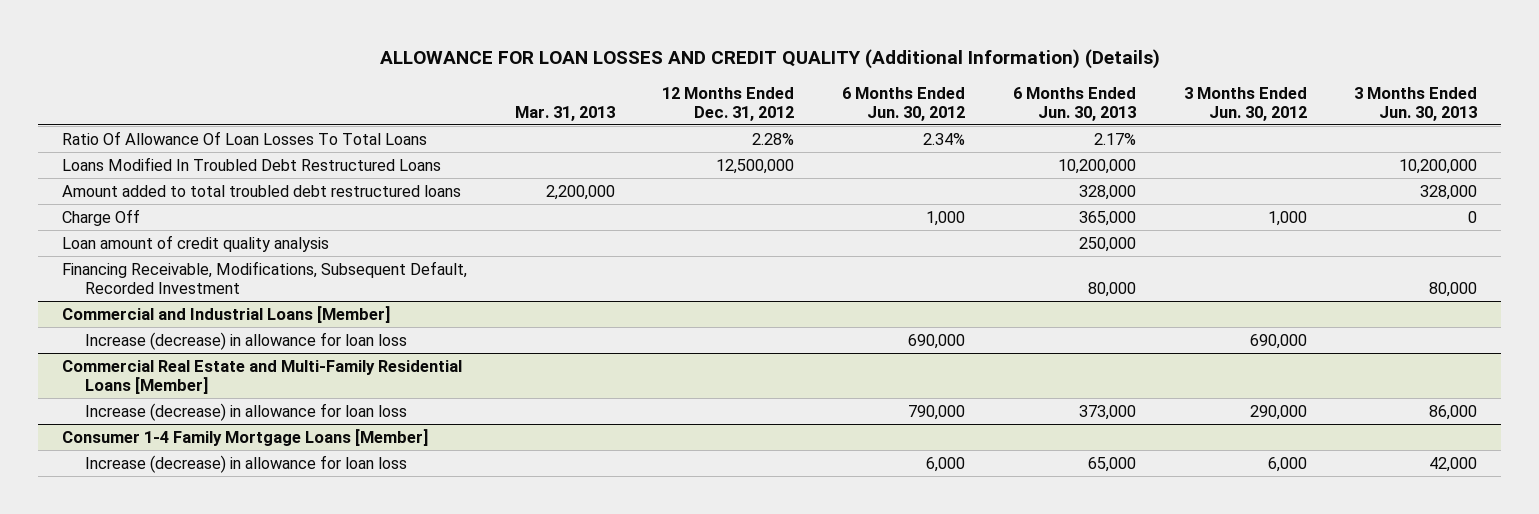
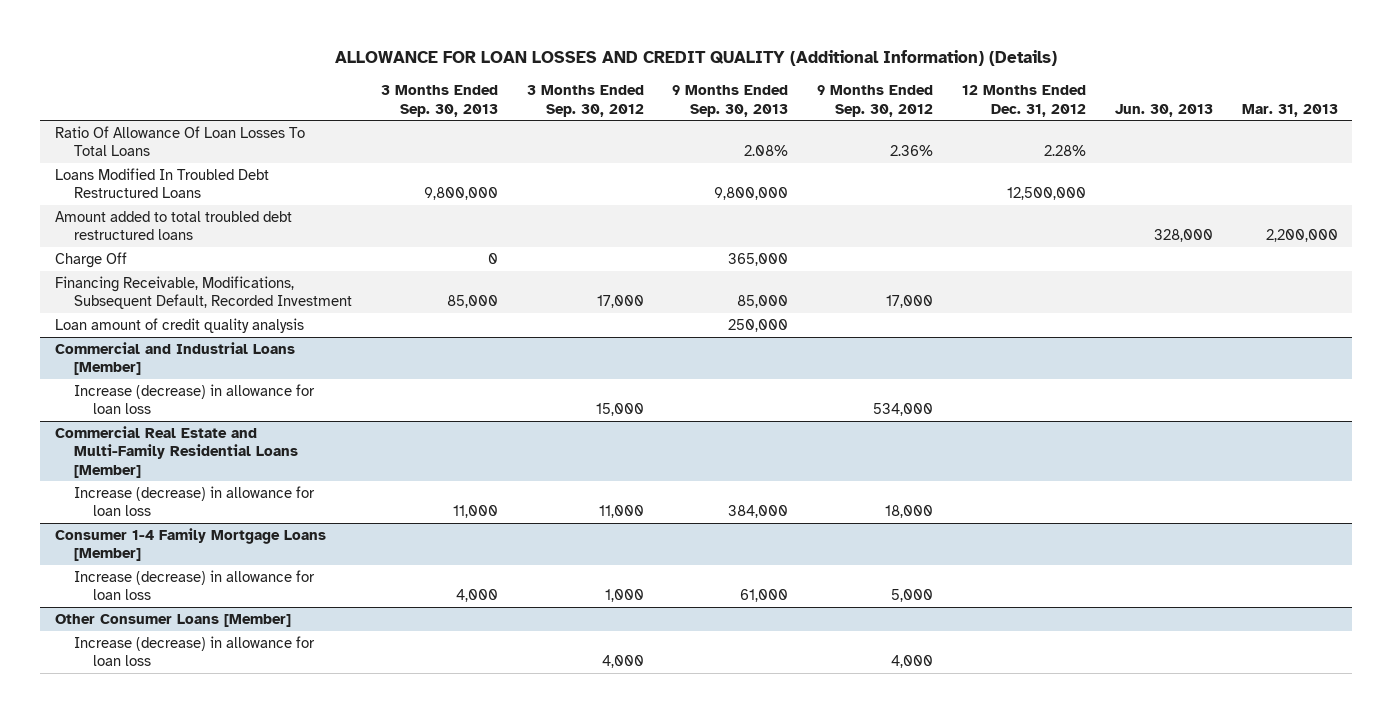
- | Mar. 31, 2013 | 12 Months Ended Dec. 31, 2012 | 6 Months Ended Jun. 30, 2012 | 6 Months Ended Jun. 30, 2013 | 3 Months Ended Jun. 30, 2012 | 3 Months Ended Jun. 30, 2013
+ | 3 Months Ended Sep. 30, 2013 | 3 Months Ended Sep. 30, 2012 | 9 Months Ended Sep. 30, 2013 | 9 Months Ended Sep. 30, 2012 | 12 Months Ended Dec. 31, 2012 | Jun. 30, 2013 | Mar. 31, 2013
moved down: Loan amount of credit quality analysis | | | 250,000 | | | |
+ Other Consumer Loans [Member]
+ Increase (decrease) in allowance for loan loss | | 4,000 | | 4,000 | | |

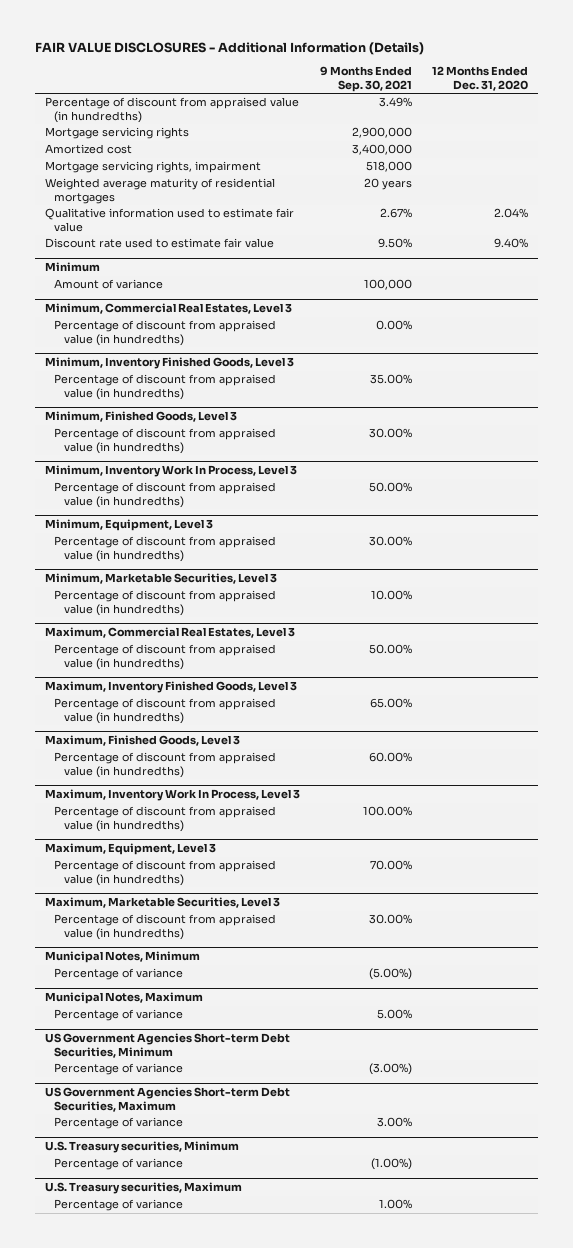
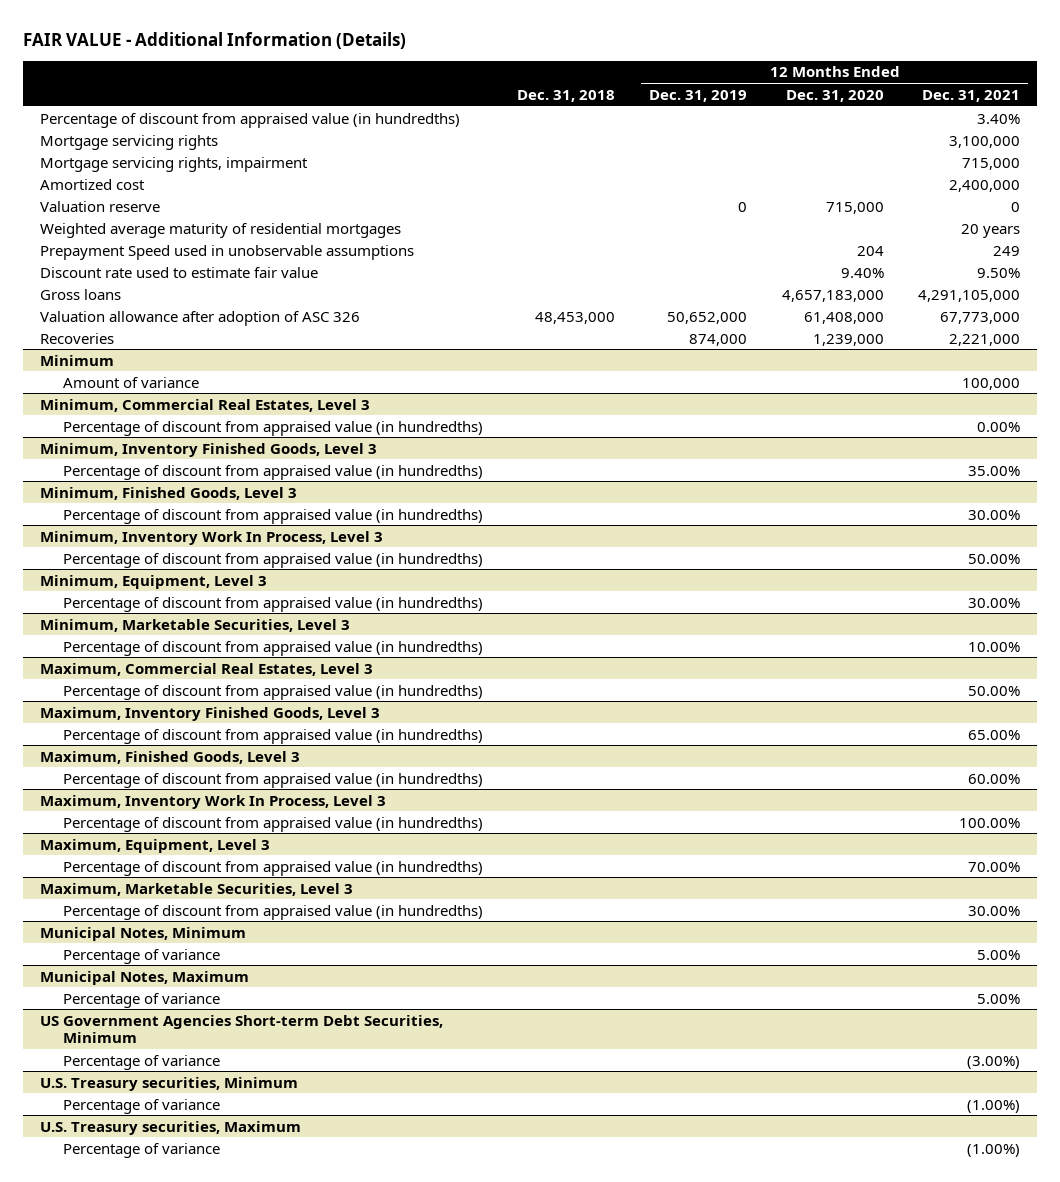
- FAIR VALUE DISCLOSURES - Additional Information (Details)
+ FAIR VALUE - Additional Information (Details)
- | 9 Months Ended Sep. 30, 2021 | 12 Months Ended Dec. 31, 2020
+ | Dec. 31, 2018 | 12 Months Ended Dec. 31, 2019 | 12 Months Ended Dec. 31, 2020 | 12 Months Ended Dec. 31, 2021
moved down: Amortized cost | | | | 2,400,000
+ Valuation reserve | | 0 | 715,000 | 0
- Qualitative information used to estimate fair value | 2.67% | 2.04%
+ Prepayment Speed used in unobservable assumptions | | | 204 | 249
+ Gross loans | | | 4,657,183,000 | 4,291,105,000
+ Valuation allowance after adoption of ASC 326 | 48,453,000 | 50,652,000 | 61,408,000 | 67,773,000
+ Recoveries | | 874,000 | 1,239,000 | 2,221,000
- US Government Agencies Short-term Debt Securities, Maximum
- Percentage of variance | 3.00% |

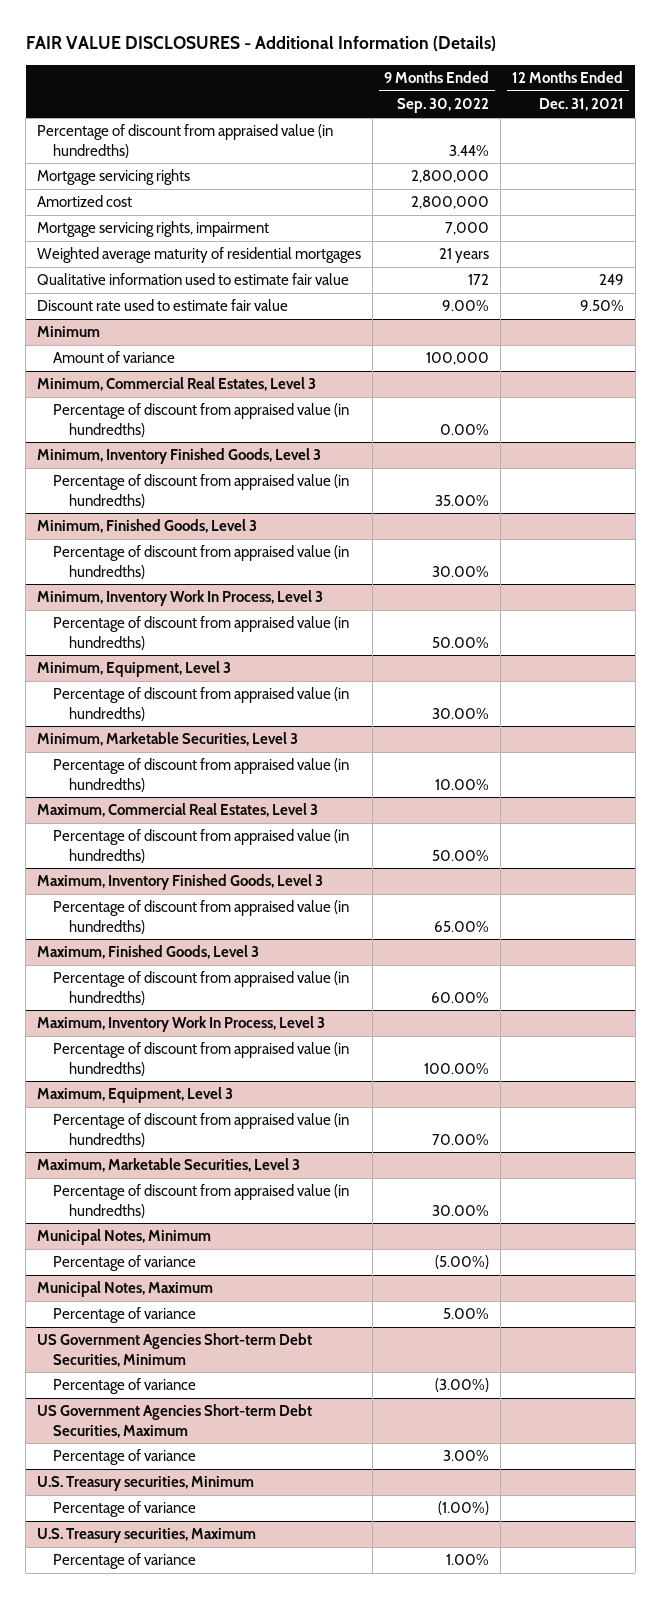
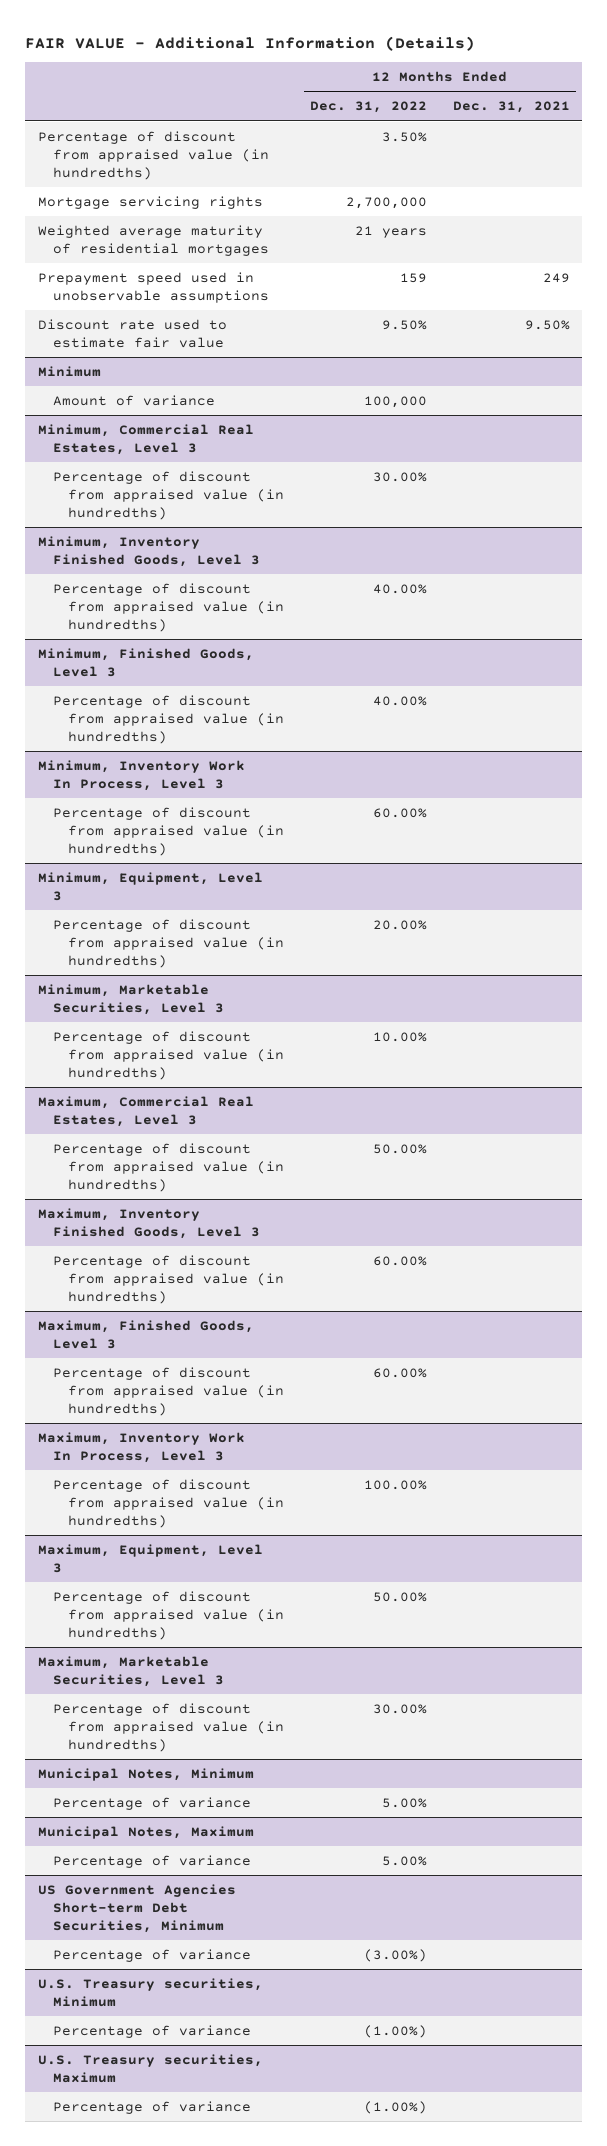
- FAIR VALUE DISCLOSURES - Additional Information (Details)
+ FAIR VALUE - Additional Information (Details)
- | 9 Months Ended Sep. 30, 2022 | 12 Months Ended Dec. 31, 2021
+ | 12 Months Ended Dec. 31, 2022 | 12 Months Ended Dec. 31, 2021
- Amortized cost | 2,800,000 |
- Mortgage servicing rights, impairment | 7,000 |
- Qualitative information used to estimate fair value | 172 | 249
+ Prepayment speed used in unobservable assumptions | 159 | 249
- US Government Agencies Short-term Debt Securities, Maximum
- Percentage of variance | 3.00% |

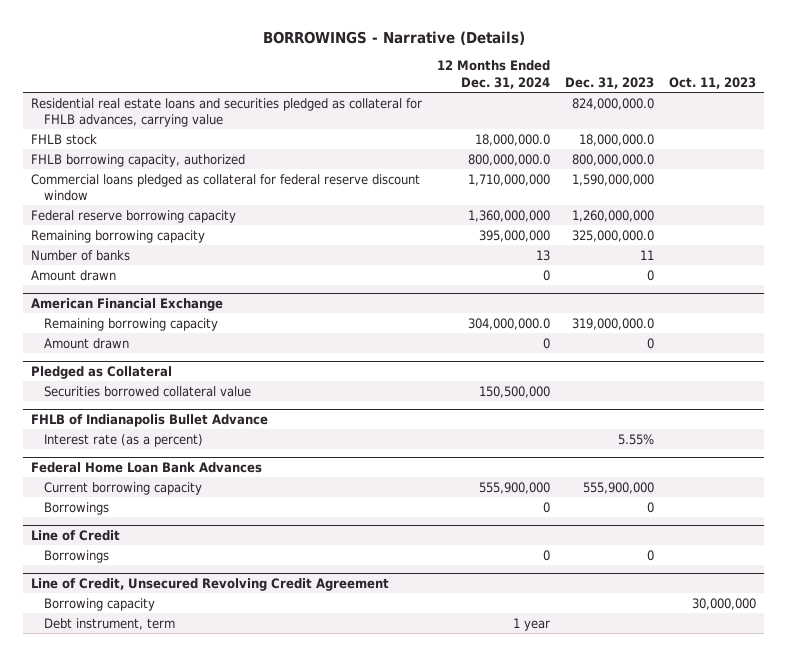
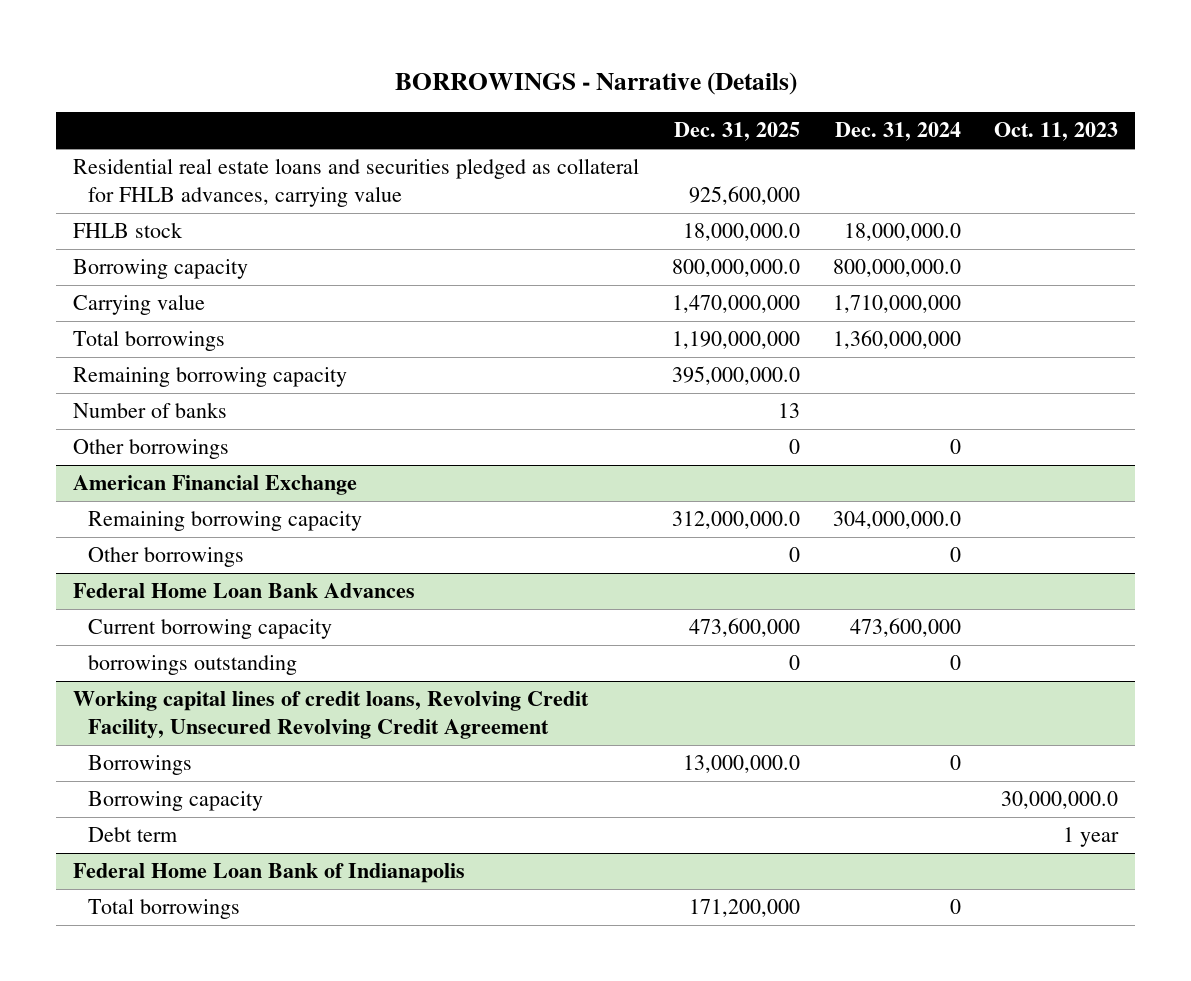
- | 12 Months Ended Dec. 31, 2024 | Dec. 31, 2023 | Oct. 11, 2023
+ | Dec. 31, 2025 | Dec. 31, 2024 | Oct. 11, 2023
- FHLB borrowing capacity, authorized | 800,000,000.0 | 800,000,000.0 |
- Commercial loans pledged as collateral for federal reserve discount window | 1,710,000,000 | 1,590,000,000 |
- Federal reserve borrowing capacity | 1,360,000,000 | 1,260,000,000 |
+ Borrowing capacity | 800,000,000.0 | 800,000,000.0 |
+ Carrying value | 1,470,000,000 | 1,710,000,000 |
+ Total borrowings | 1,190,000,000 | 1,360,000,000 |
- Amount drawn | 0 | 0 |
+ Other borrowings | 0 | 0 |
@ American Financial Exchange
- Amount drawn | 0 | 0 |
- Pledged as Collateral
- Securities borrowed collateral value | 150,500,000 | |
- FHLB of Indianapolis Bullet Advance
- Interest rate (as a percent) | | 5.55% |
@ American Financial Exchange
+ Other borrowings | 0 | 0 |
@ Federal Home Loan Bank Advances
- Borrowings | 0 | 0 |
- Line of Credit
- Borrowings | 0 | 0 |
- Line of Credit, Unsecured Revolving Credit Agreement
- Borrowing capacity | | | 30,000,000
- Debt instrument, term | 1 year | |
@ Federal Home Loan Bank Advances
+ borrowings outstanding | 0 | 0 |
+ Working capital lines of credit loans, Revolving Credit Facility, Unsecured Revolving Credit Agreement
+ Borrowings | 13,000,000.0 | 0 |
+ Borrowing capacity | | | 30,000,000.0
+ Debt term | | | 1 year
+ Federal Home Loan Bank of Indianapolis
+ Total borrowings | 171,200,000 | 0 |

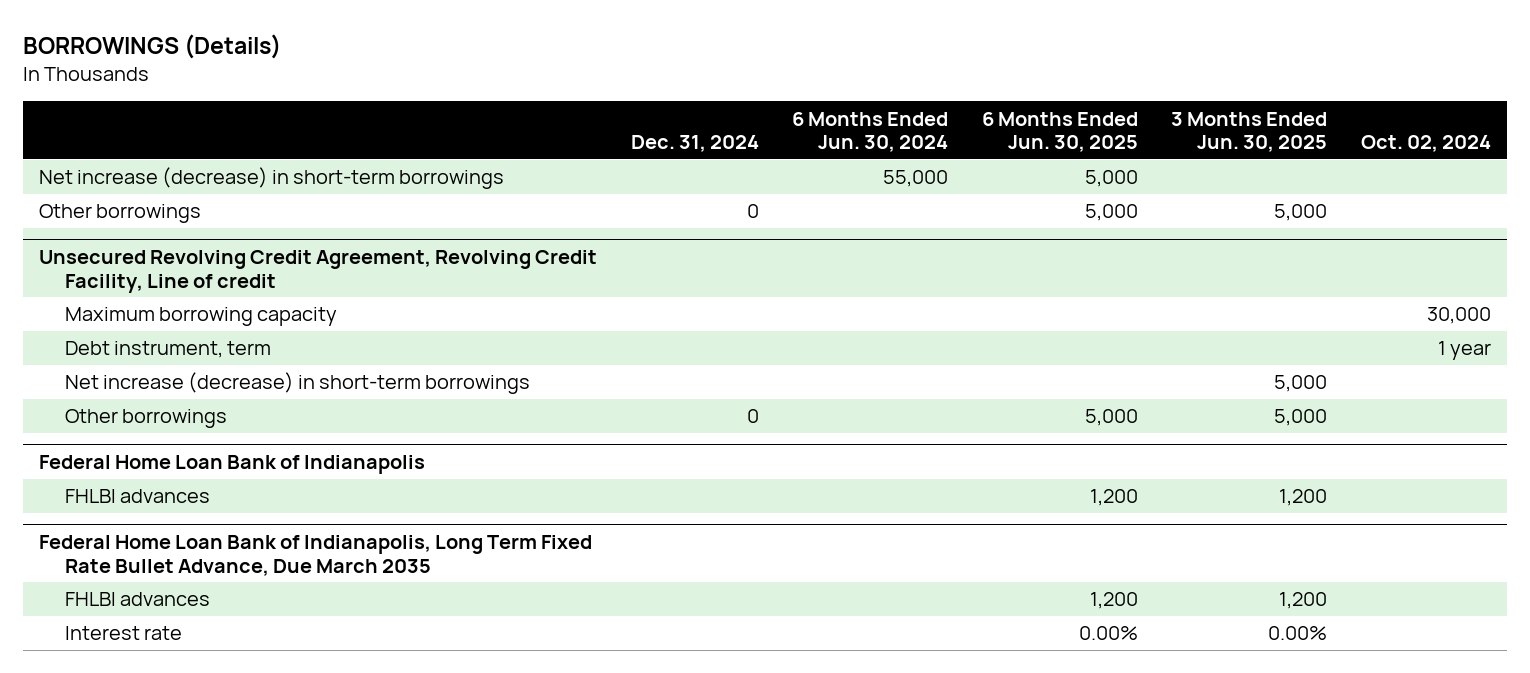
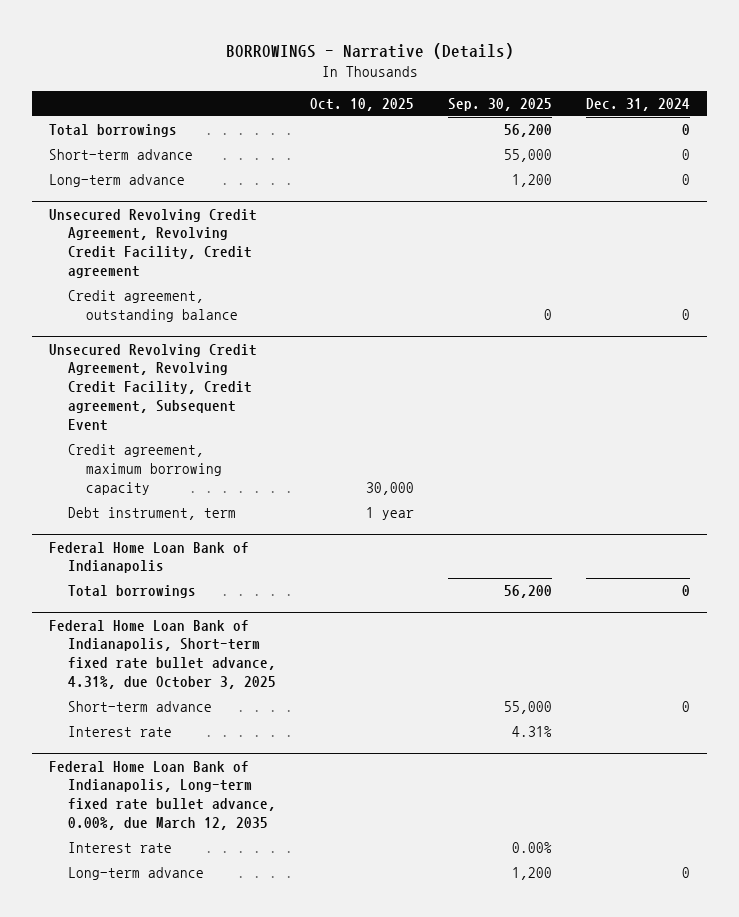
- BORROWINGS (Details)
+ BORROWINGS - Narrative (Details)
- | Dec. 31, 2024 | 6 Months Ended Jun. 30, 2024 | 6 Months Ended Jun. 30, 2025 | 3 Months Ended Jun. 30, 2025 | Oct. 02, 2024
+ | Oct. 10, 2025 | Sep. 30, 2025 | Dec. 31, 2024
- Net increase (decrease) in short-term borrowings | | 55,000 | 5,000 | |
- Other borrowings | 0 | | 5,000 | 5,000 |
- Unsecured Revolving Credit Agreement, Revolving Credit Facility, Line of credit
- Maximum borrowing capacity | | | | | 30,000
- Debt instrument, term | | | | | 1 year
- Net increase (decrease) in short-term borrowings | | | | 5,000 |
- Other borrowings | 0 | | 5,000 | 5,000 |
+ Total borrowings | | 56,200 | 0
+ Short-term advance | | 55,000 | 0
+ Long-term advance | | 1,200 | 0
+ Unsecured Revolving Credit Agreement, Revolving Credit Facility, Credit agreement
+ Credit agreement, outstanding balance | | 0 | 0
+ Unsecured Revolving Credit Agreement, Revolving Credit Facility, Credit agreement, Subsequent Event
+ Credit agreement, maximum borrowing capacity | 30,000 | |
+ Debt instrument, term | 1 year | |
@ Federal Home Loan Bank of Indianapolis
- FHLBI advances | | | 1,200 | 1,200 |
- Federal Home Loan Bank of Indianapolis, Long Term Fixed Rate Bullet Advance, Due March 2035
- FHLBI advances | | | 1,200 | 1,200 |
@ Federal Home Loan Bank of Indianapolis
+ Total borrowings | | 56,200 | 0
+ Federal Home Loan Bank of Indianapolis, Short-term fixed rate bullet advance, 4.31%, due October 3, 2025
+ Short-term advance | | 55,000 | 0
+ Interest rate | | 4.31% |
+ Federal Home Loan Bank of Indianapolis, Long-term fixed rate bullet advance, 0.00%, due March 12, 2035
+ Long-term advance | | 1,200 | 0

